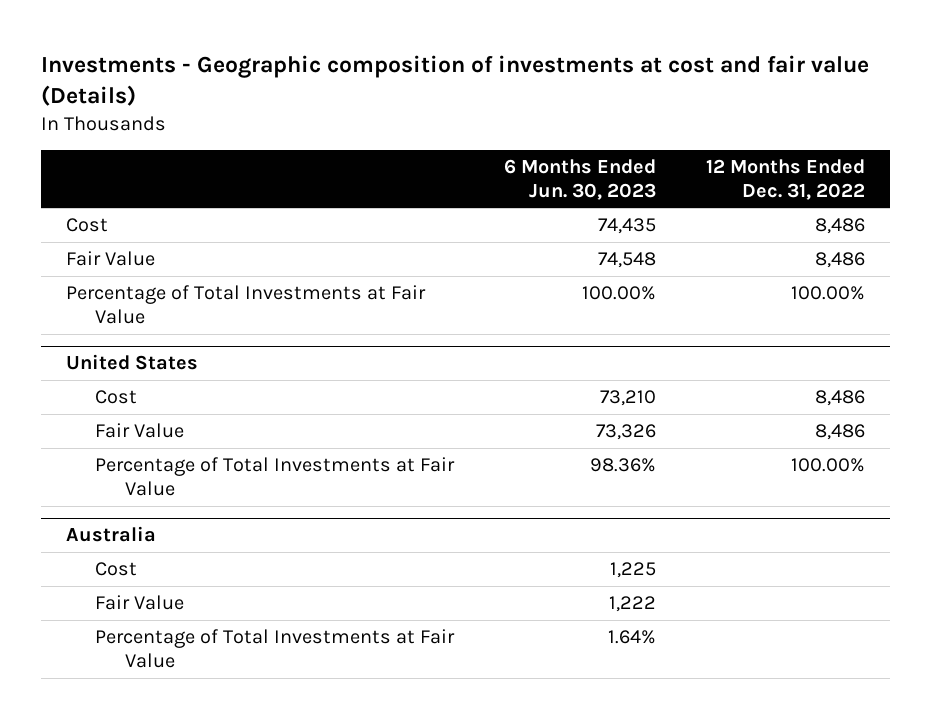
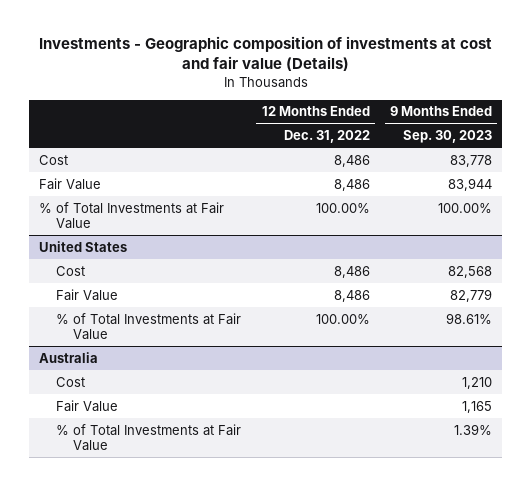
- | 6 Months Ended Jun. 30, 2023 | 12 Months Ended Dec. 31, 2022
+ | 12 Months Ended Dec. 31, 2022 | 9 Months Ended Sep. 30, 2023
- Percentage of Total Investments at Fair Value | 100.00% | 100.00%
+ % of Total Investments at Fair Value | 100.00% | 100.00%
@ United States
- Percentage of Total Investments at Fair Value | 98.36% | 100.00%
+ % of Total Investments at Fair Value | 100.00% | 98.61%
@ Australia
- Percentage of Total Investments at Fair Value | 1.64% |
+ % of Total Investments at Fair Value | | 1.39%

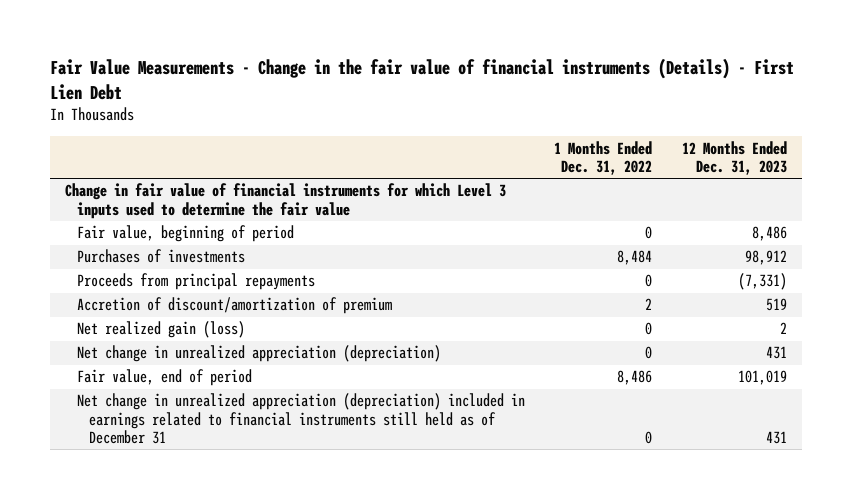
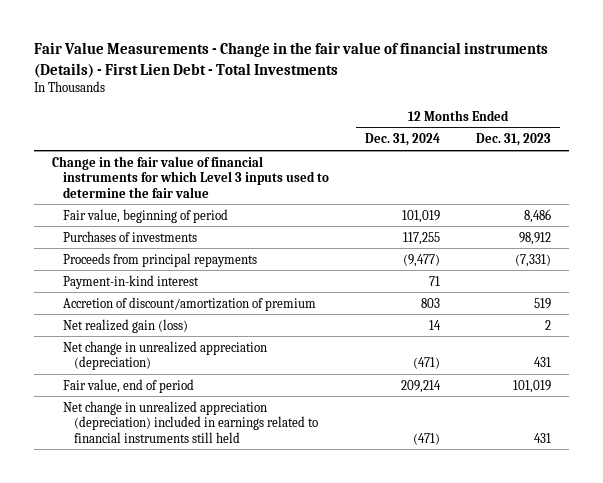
- Fair Value Measurements - Change in the fair value of financial instruments (Details) - First Lien Debt
+ Fair Value Measurements - Change in the fair value of financial instruments (Details) - First Lien Debt - Total Investments
- | 1 Months Ended Dec. 31, 2022 | 12 Months Ended Dec. 31, 2023
+ | 12 Months Ended Dec. 31, 2024 | 12 Months Ended Dec. 31, 2023
- Change in fair value of financial instruments for which Level 3 inputs used to determine the fair value
+ Change in the fair value of financial instruments for which Level 3 inputs used to determine the fair value
+ Payment-in-kind interest | 71 |
- Net change in unrealized appreciation (depreciation) included in earnings related to financial instruments still held as of December 31 | 0 | 431
+ Net change in unrealized appreciation (depreciation) included in earnings related to financial instruments still held | (471) | 431

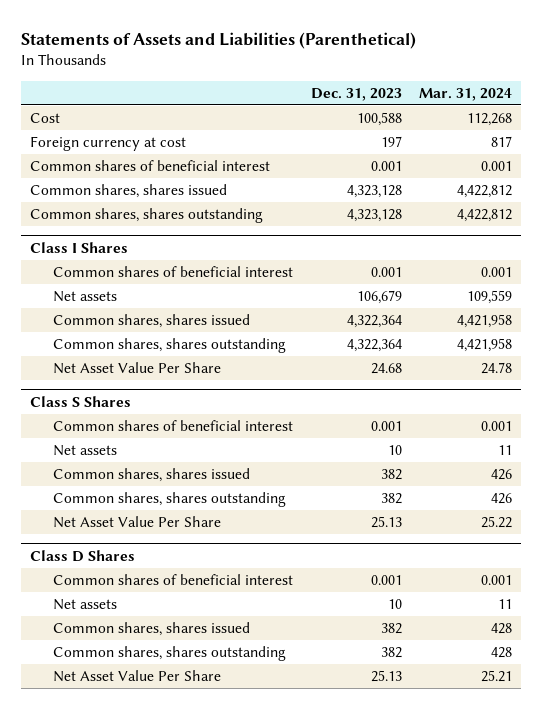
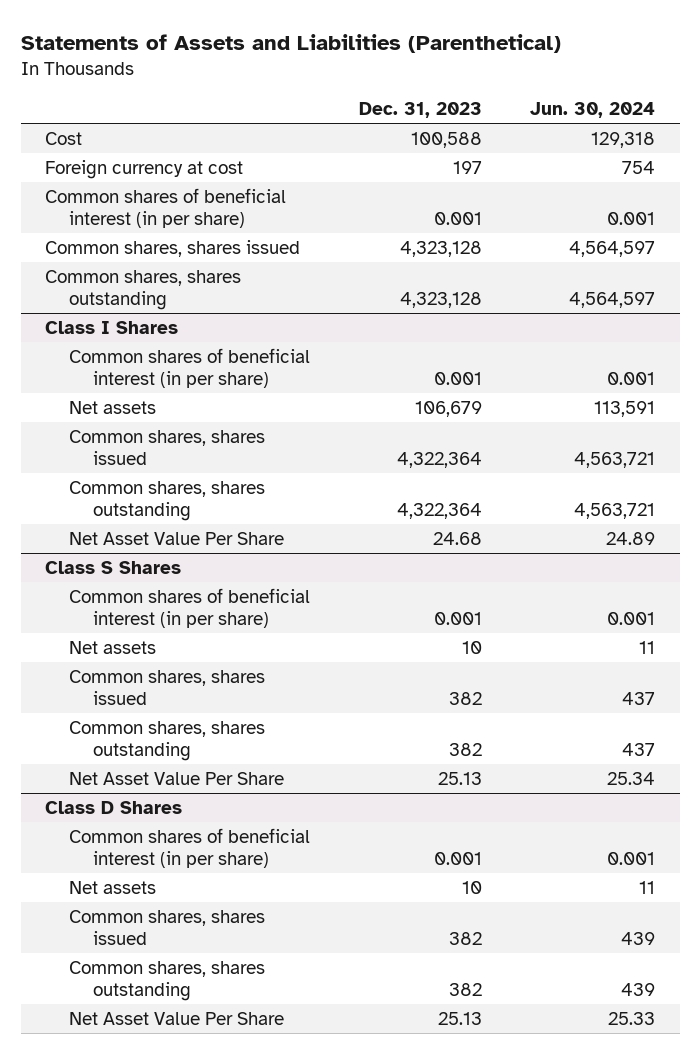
- | Dec. 31, 2023 | Mar. 31, 2024
+ | Dec. 31, 2023 | Jun. 30, 2024
- Common shares of beneficial interest | 0.001 | 0.001
+ Common shares of beneficial interest (in per share) | 0.001 | 0.001
@ Class I Shares
- Common shares of beneficial interest | 0.001 | 0.001
+ Common shares of beneficial interest (in per share) | 0.001 | 0.001
@ Class S Shares
- Common shares of beneficial interest | 0.001 | 0.001
+ Common shares of beneficial interest (in per share) | 0.001 | 0.001
@ Class D Shares
- Common shares of beneficial interest | 0.001 | 0.001
+ Common shares of beneficial interest (in per share) | 0.001 | 0.001

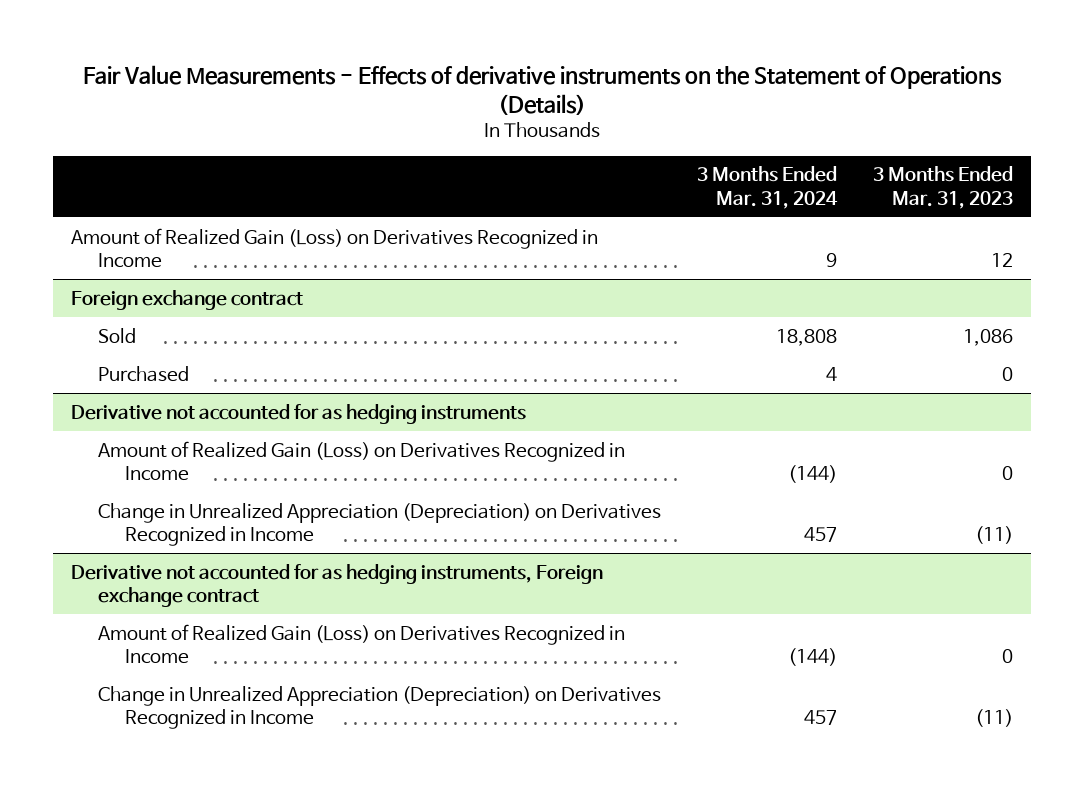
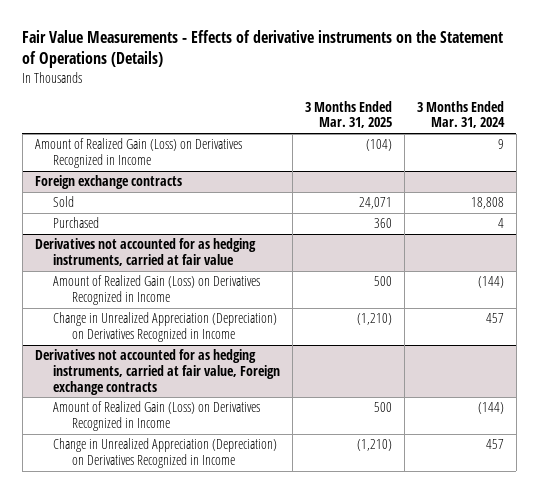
- | 3 Months Ended Mar. 31, 2024 | 3 Months Ended Mar. 31, 2023
+ | 3 Months Ended Mar. 31, 2025 | 3 Months Ended Mar. 31, 2024
- Foreign exchange contract
+ Foreign exchange contracts
- Derivative not accounted for as hedging instruments
+ Derivatives not accounted for as hedging instruments, carried at fair value
- Derivative not accounted for as hedging instruments, Foreign exchange contract
+ Derivatives not accounted for as hedging instruments, carried at fair value, Foreign exchange contracts

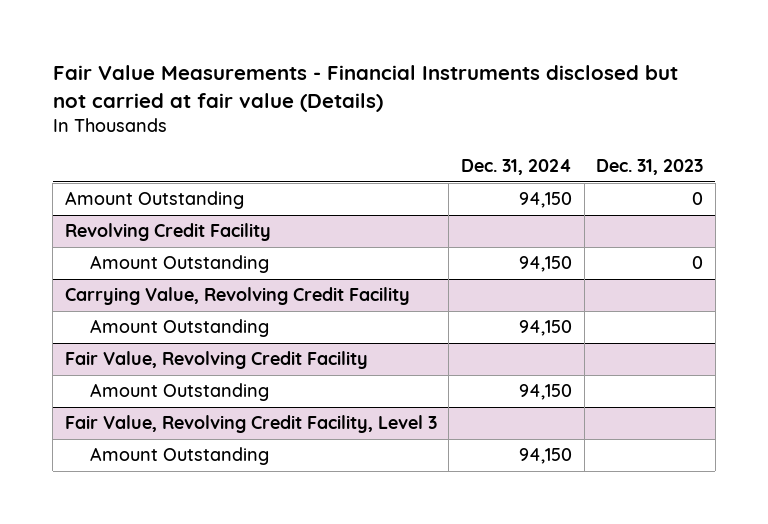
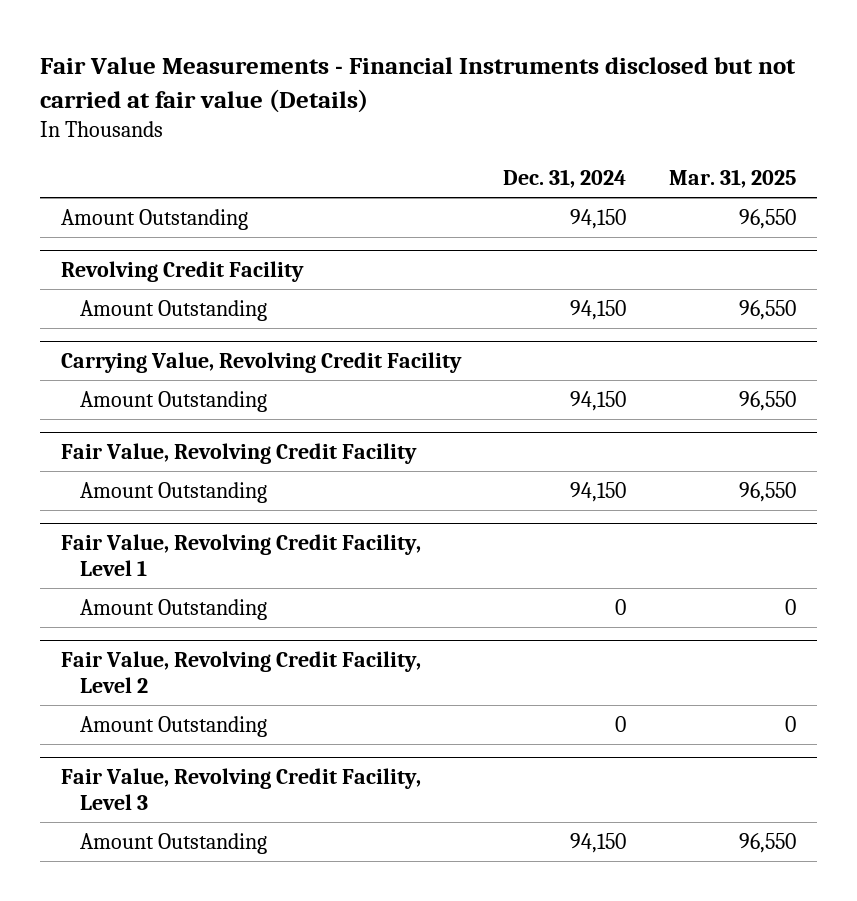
- | Dec. 31, 2024 | Dec. 31, 2023
+ | Dec. 31, 2024 | Mar. 31, 2025
+ Fair Value, Revolving Credit Facility, Level 1
+ Amount Outstanding | 0 | 0
+ Fair Value, Revolving Credit Facility, Level 2
+ Amount Outstanding | 0 | 0

